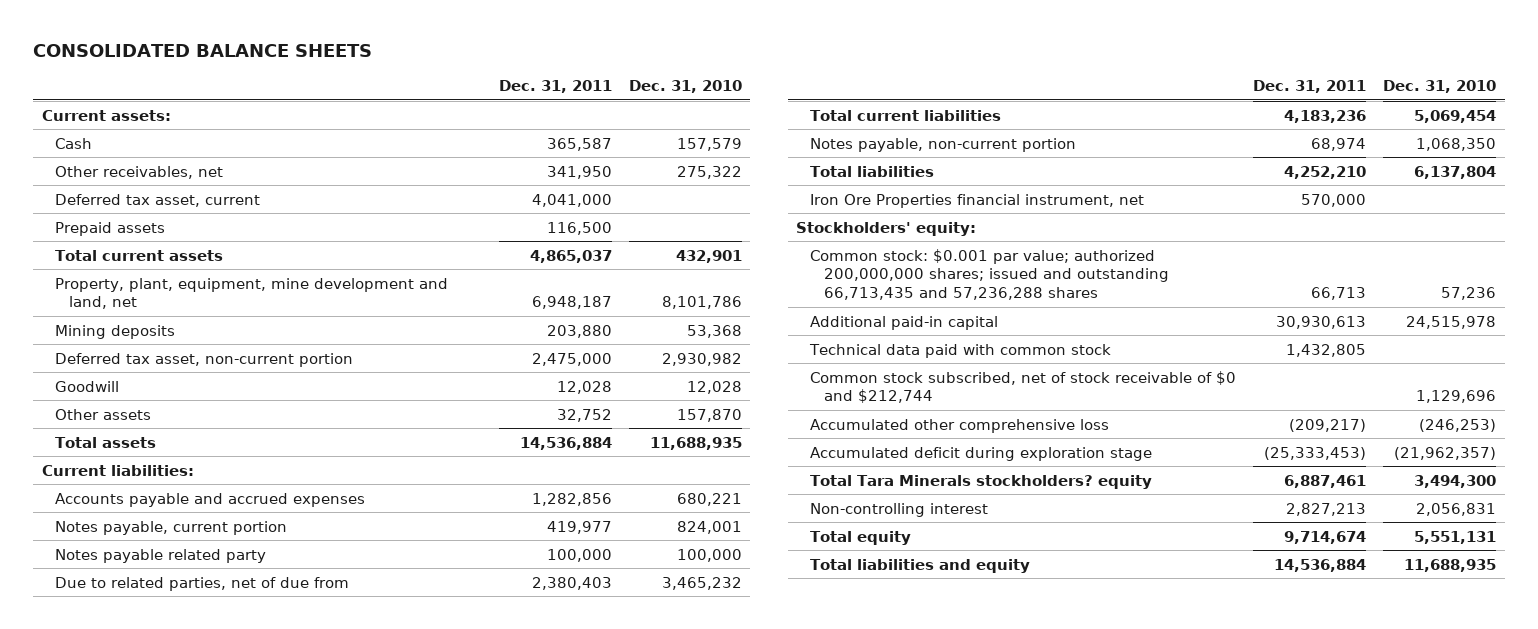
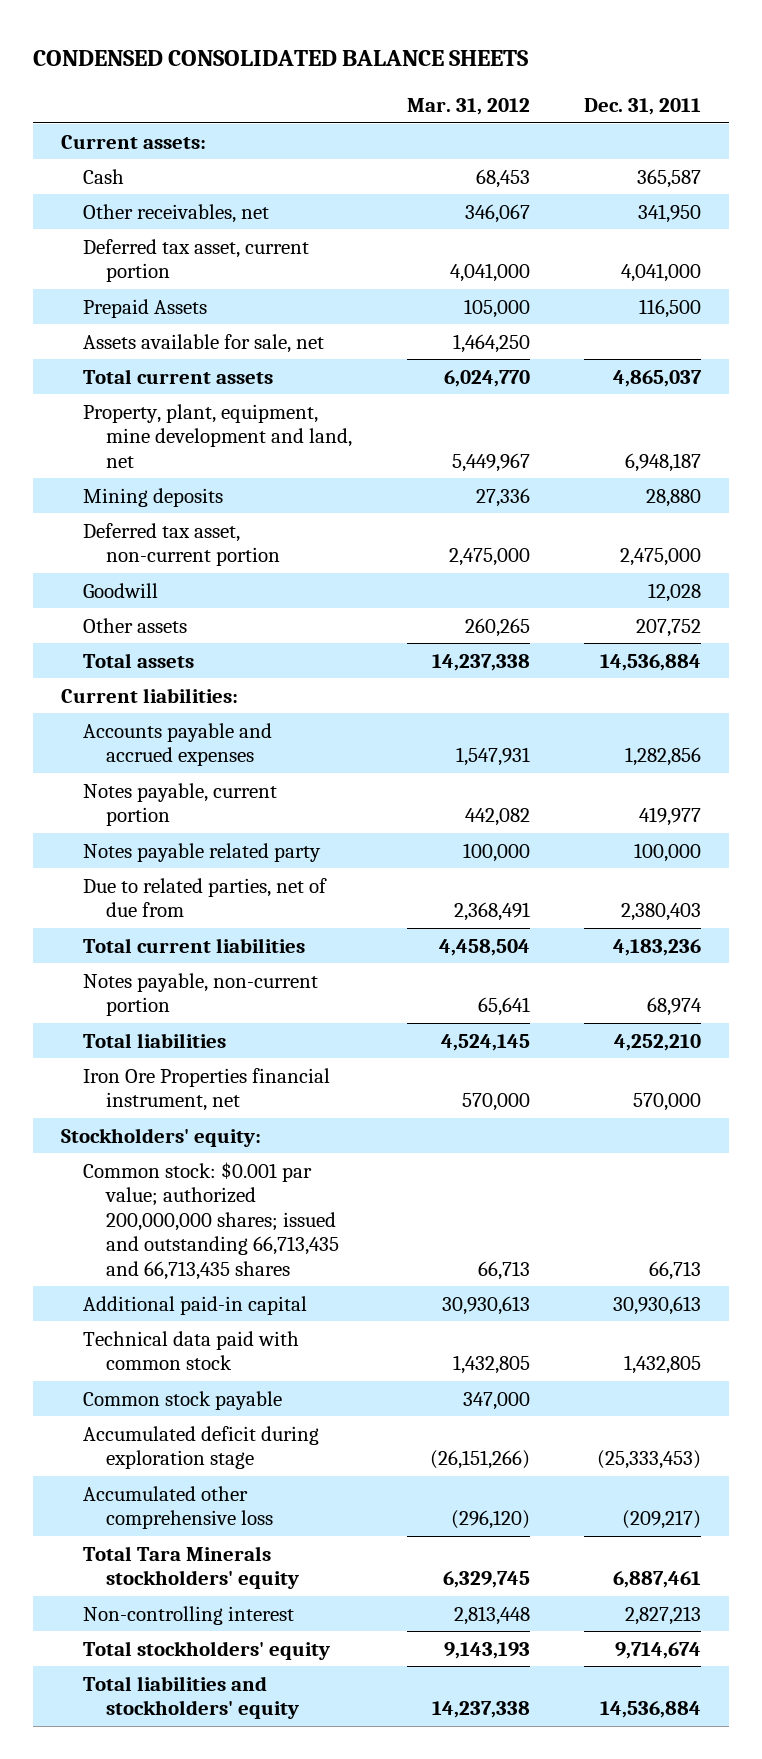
- CONSOLIDATED BALANCE SHEETS
+ CONDENSED CONSOLIDATED BALANCE SHEETS
- | Dec. 31, 2011 | Dec. 31, 2010
+ | Mar. 31, 2012 | Dec. 31, 2011
- Deferred tax asset, current | 4,041,000 |
- Prepaid assets | 116,500 |
+ Deferred tax asset, current portion | 4,041,000 | 4,041,000
+ Prepaid Assets | 105,000 | 116,500
+ Assets available for sale, net | 1,464,250 |
- Mining deposits | 203,880 | 53,368
+ Mining deposits | 27,336 | 28,880
- Other assets | 32,752 | 157,870
+ Other assets | 260,265 | 207,752
- Common stock: $0.001 par value; authorized 200,000,000 shares; issued and outstanding 66,713,435 and 57,236,288 shares | 66,713 | 57,236
+ Common stock: $0.001 par value; authorized 200,000,000 shares; issued and outstanding 66,713,435 and 66,713,435 shares | 66,713 | 66,713
- Common stock subscribed, net of stock receivable of $0 and $212,744 | | 1,129,696
+ Common stock payable | 347,000 |
- Total Tara Minerals stockholders? equity | 6,887,461 | 3,494,300
moved down: Accumulated other comprehensive loss | (296,120) | (209,217)
+ Total Tara Minerals stockholders' equity | 6,329,745 | 6,887,461
- Total equity | 9,714,674 | 5,551,131
- Total liabilities and equity | 14,536,884 | 11,688,935
+ Total stockholders' equity | 9,143,193 | 9,714,674
+ Total liabilities and stockholders' equity | 14,237,338 | 14,536,884

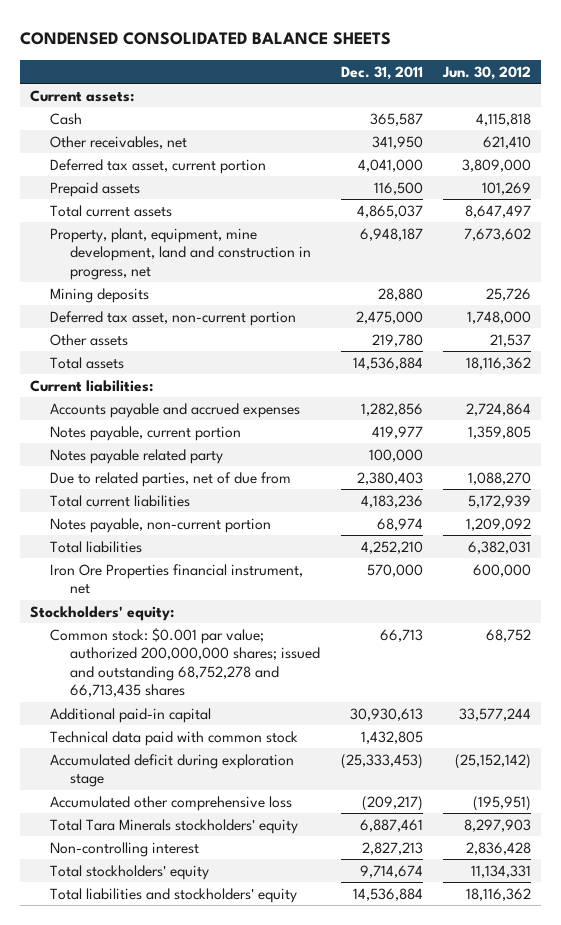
- | Mar. 31, 2012 | Dec. 31, 2011
+ | Dec. 31, 2011 | Jun. 30, 2012
- Prepaid Assets | 105,000 | 116,500
- Assets available for sale, net | 1,464,250 |
+ Prepaid assets | 116,500 | 101,269
- Property, plant, equipment, mine development and land, net | 5,449,967 | 6,948,187
+ Property, plant, equipment, mine development, land and construction in progress, net | 6,948,187 | 7,673,602
- Goodwill | | 12,028
- Other assets | 260,265 | 207,752
+ Other assets | 219,780 | 21,537
- Common stock: $0.001 par value; authorized 200,000,000 shares; issued and outstanding 66,713,435 and 66,713,435 shares | 66,713 | 66,713
+ Common stock: $0.001 par value; authorized 200,000,000 shares; issued and outstanding 68,752,278 and 66,713,435 shares | 66,713 | 68,752
- Common stock payable | 347,000 |

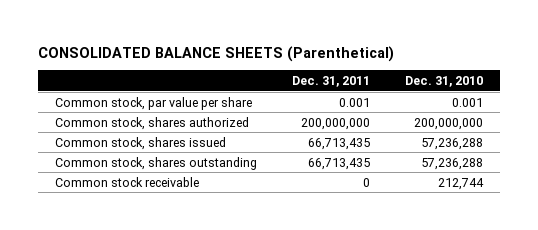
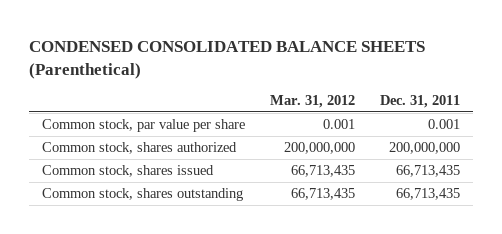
- CONSOLIDATED BALANCE SHEETS (Parenthetical)
+ CONDENSED CONSOLIDATED BALANCE SHEETS (Parenthetical)
- | Dec. 31, 2011 | Dec. 31, 2010
+ | Mar. 31, 2012 | Dec. 31, 2011
- Common stock receivable | 0 | 212,744

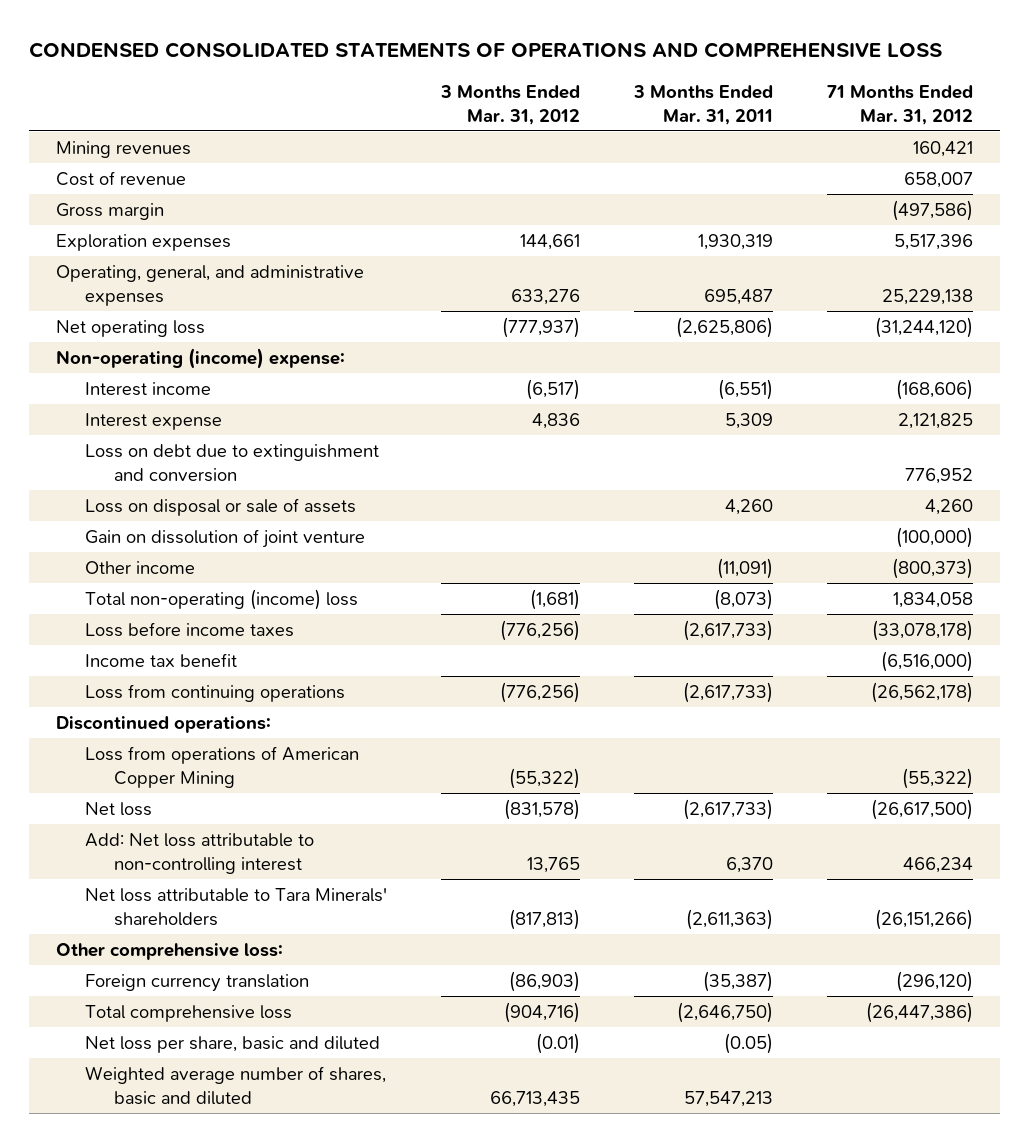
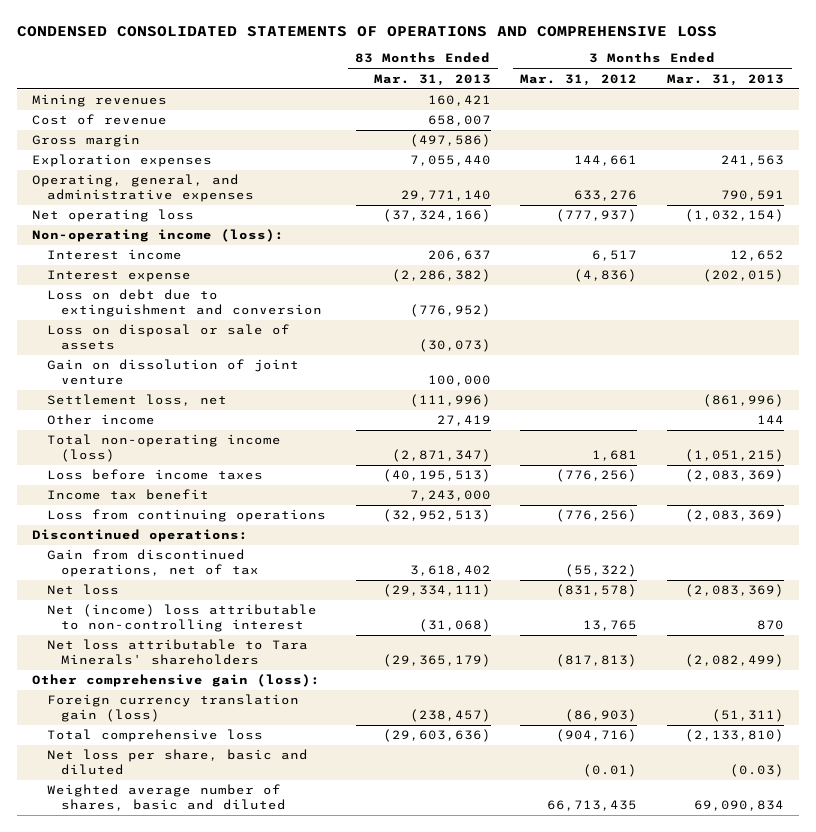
- | 3 Months Ended Mar. 31, 2012 | 3 Months Ended Mar. 31, 2011 | 71 Months Ended Mar. 31, 2012
+ | 83 Months Ended Mar. 31, 2013 | 3 Months Ended Mar. 31, 2012 | 3 Months Ended Mar. 31, 2013
- Non-operating (income) expense:
- Interest income | (6,517) | (6,551) | (168,606)
- Interest expense | 4,836 | 5,309 | 2,121,825
+ Non-operating income (loss):
+ Interest income | 206,637 | 6,517 | 12,652
+ Interest expense | (2,286,382) | (4,836) | (202,015)
+ Settlement loss, net | (111,996) | | (861,996)
- Total non-operating (income) loss | (1,681) | (8,073) | 1,834,058
+ Total non-operating income (loss) | (2,871,347) | 1,681 | (1,051,215)
- Loss from operations of American Copper Mining | (55,322) | | (55,322)
+ Gain from discontinued operations, net of tax | 3,618,402 | (55,322) |
- Add: Net loss attributable to non-controlling interest | 13,765 | 6,370 | 466,234
+ Net (income) loss attributable to non-controlling interest | (31,068) | 13,765 | 870
- Other comprehensive loss:
- Foreign currency translation | (86,903) | (35,387) | (296,120)
+ Other comprehensive gain (loss):
+ Foreign currency translation gain (loss) | (238,457) | (86,903) | (51,311)

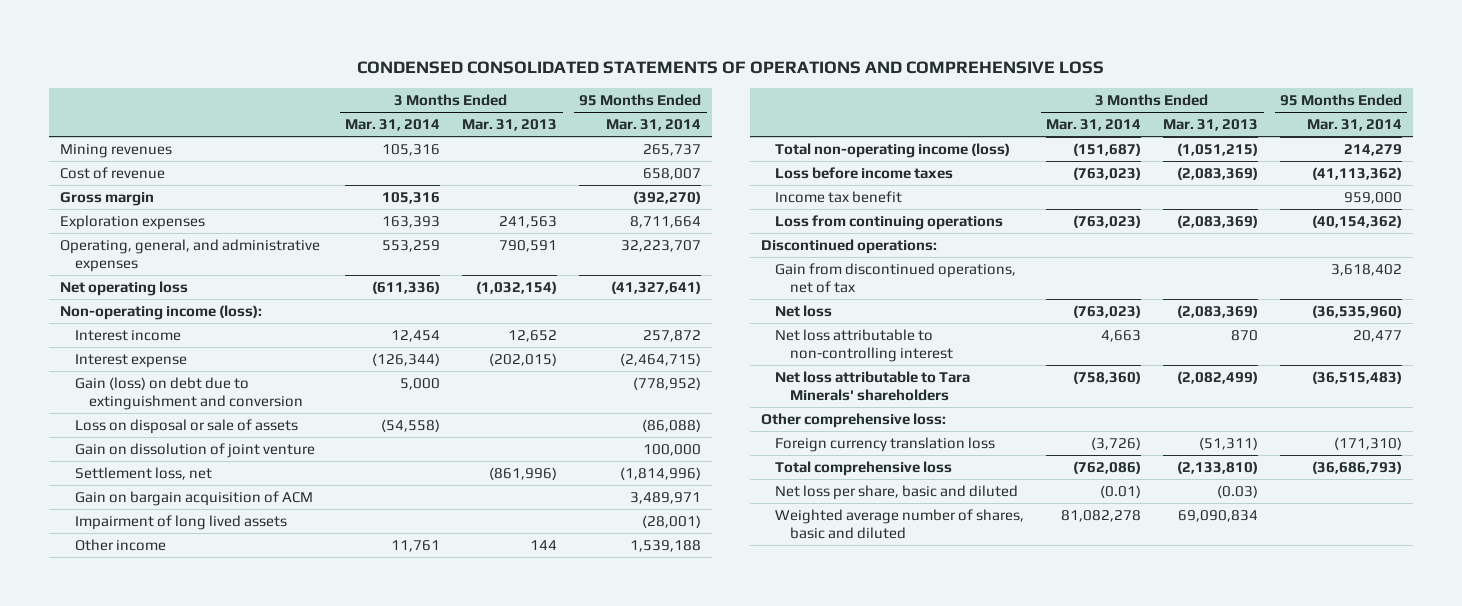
- | 83 Months Ended Mar. 31, 2013 | 3 Months Ended Mar. 31, 2012 | 3 Months Ended Mar. 31, 2013
+ | 3 Months Ended Mar. 31, 2014 | 3 Months Ended Mar. 31, 2013 | 95 Months Ended Mar. 31, 2014
- Loss on debt due to extinguishment and conversion | (776,952) | |
+ Gain (loss) on debt due to extinguishment and conversion | 5,000 | | (778,952)
+ Gain on bargain acquisition of ACM | | | 3,489,971
+ Impairment of long lived assets | | | (28,001)
- Net (income) loss attributable to non-controlling interest | (31,068) | 13,765 | 870
+ Net loss attributable to non-controlling interest | 4,663 | 870 | 20,477
- Other comprehensive gain (loss):
- Foreign currency translation gain (loss) | (238,457) | (86,903) | (51,311)
+ Other comprehensive loss:
+ Foreign currency translation loss | (3,726) | (51,311) | (171,310)

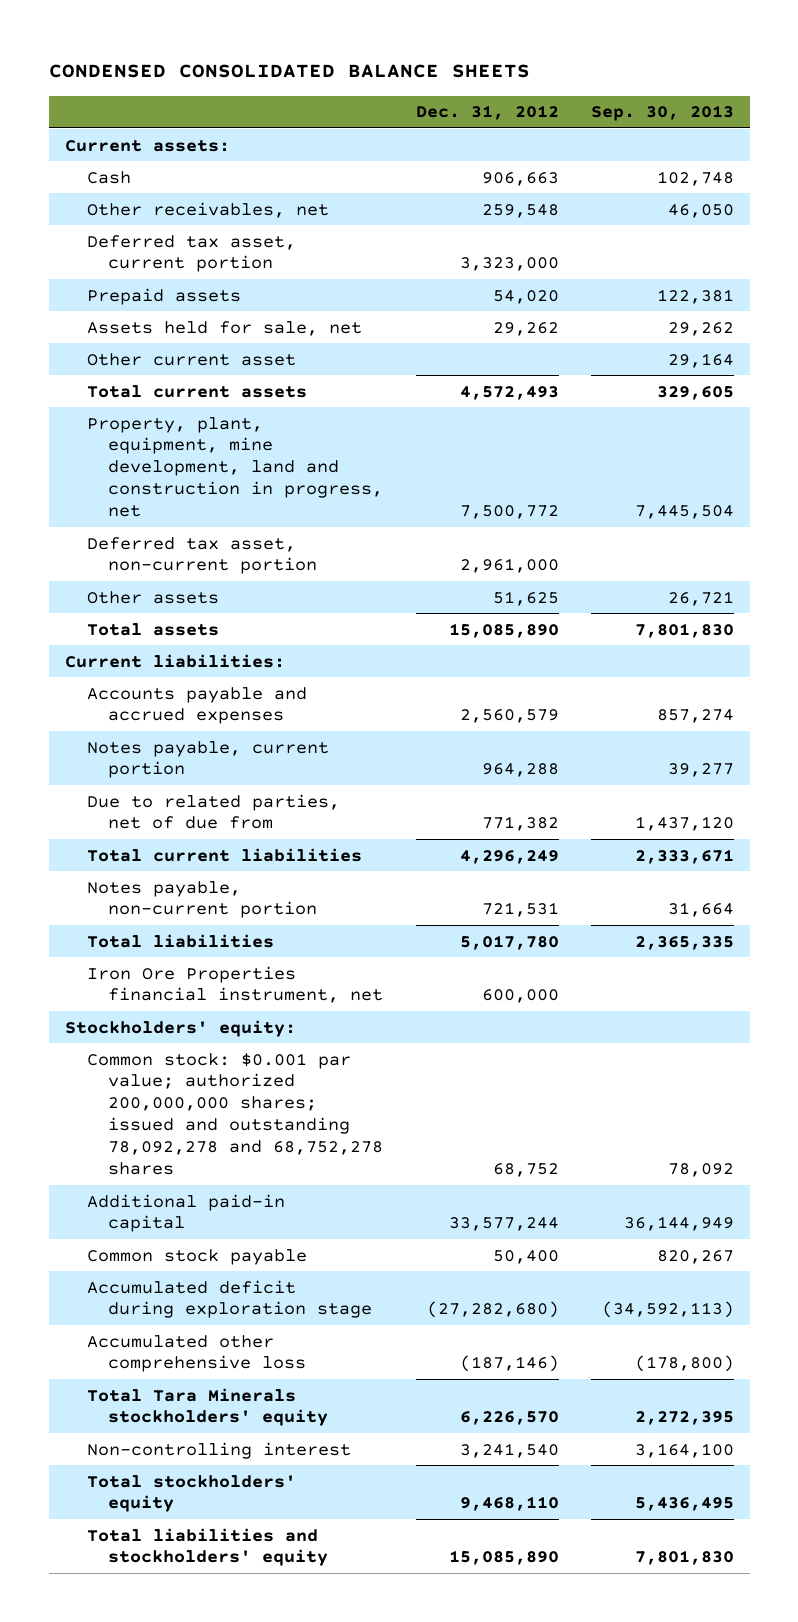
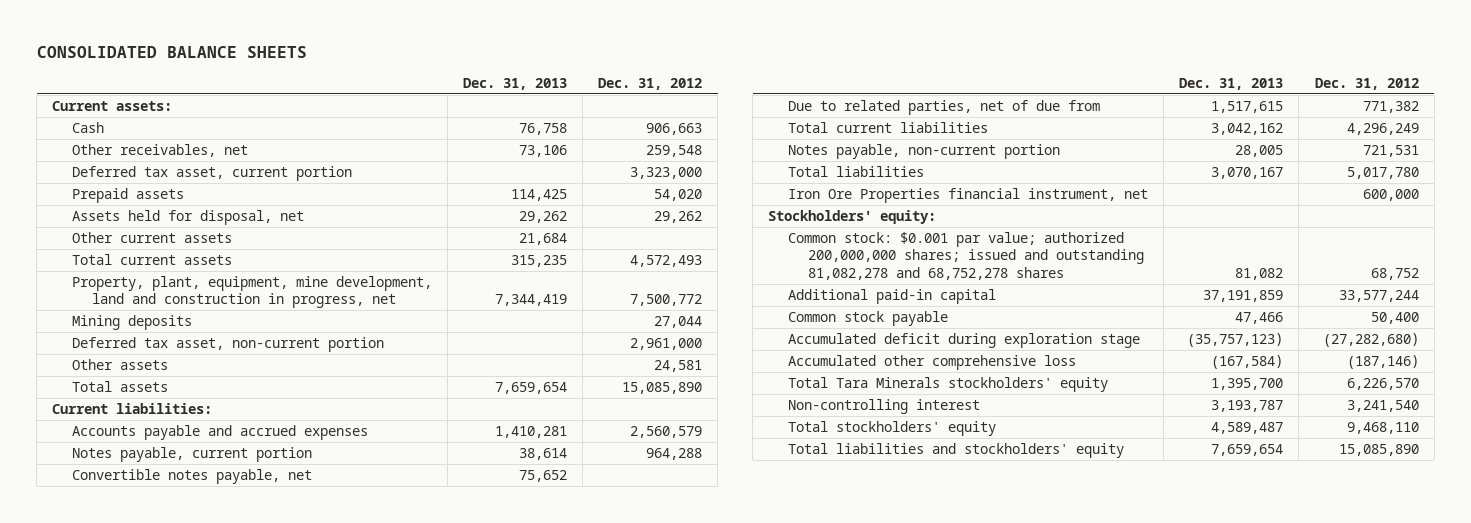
- CONDENSED CONSOLIDATED BALANCE SHEETS
+ CONSOLIDATED BALANCE SHEETS
- | Dec. 31, 2012 | Sep. 30, 2013
+ | Dec. 31, 2013 | Dec. 31, 2012
- Assets held for sale, net | 29,262 | 29,262
- Other current asset | | 29,164
+ Assets held for disposal, net | 29,262 | 29,262
+ Other current assets | 21,684 |
+ Mining deposits | | 27,044
- Other assets | 51,625 | 26,721
+ Other assets | | 24,581
+ Convertible notes payable, net | 75,652 |
- Common stock: $0.001 par value; authorized 200,000,000 shares; issued and outstanding 78,092,278 and 68,752,278 shares | 68,752 | 78,092
+ Common stock: $0.001 par value; authorized 200,000,000 shares; issued and outstanding 81,082,278 and 68,752,278 shares | 81,082 | 68,752

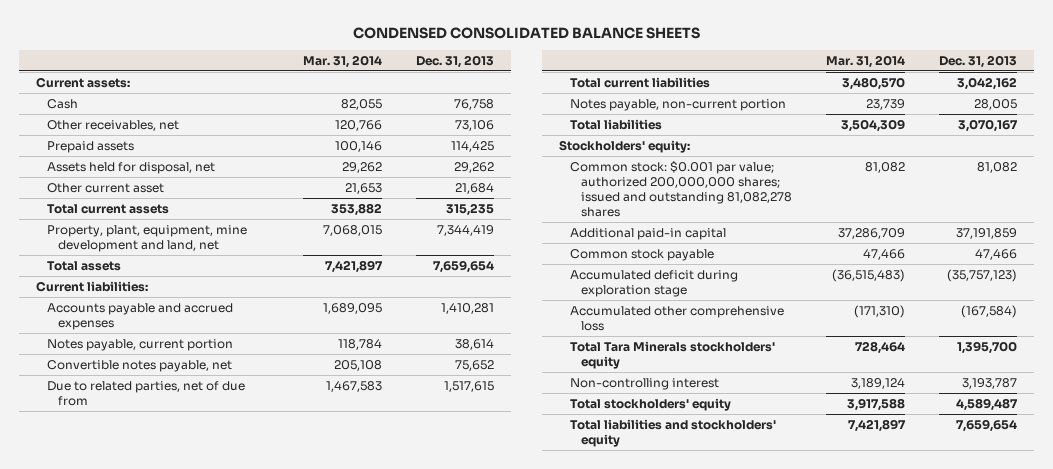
- CONSOLIDATED BALANCE SHEETS
+ CONDENSED CONSOLIDATED BALANCE SHEETS
- | Dec. 31, 2013 | Dec. 31, 2012
+ | Mar. 31, 2014 | Dec. 31, 2013
- Deferred tax asset, current portion | | 3,323,000
- Other current assets | 21,684 |
+ Other current asset | 21,653 | 21,684
- Property, plant, equipment, mine development, land and construction in progress, net | 7,344,419 | 7,500,772
- Mining deposits | | 27,044
- Deferred tax asset, non-current portion | | 2,961,000
- Other assets | | 24,581
+ Property, plant, equipment, mine development and land, net | 7,068,015 | 7,344,419
- Iron Ore Properties financial instrument, net | | 600,000
- Common stock: $0.001 par value; authorized 200,000,000 shares; issued and outstanding 81,082,278 and 68,752,278 shares | 81,082 | 68,752
+ Common stock: $0.001 par value; authorized 200,000,000 shares; issued and outstanding 81,082,278 shares | 81,082 | 81,082

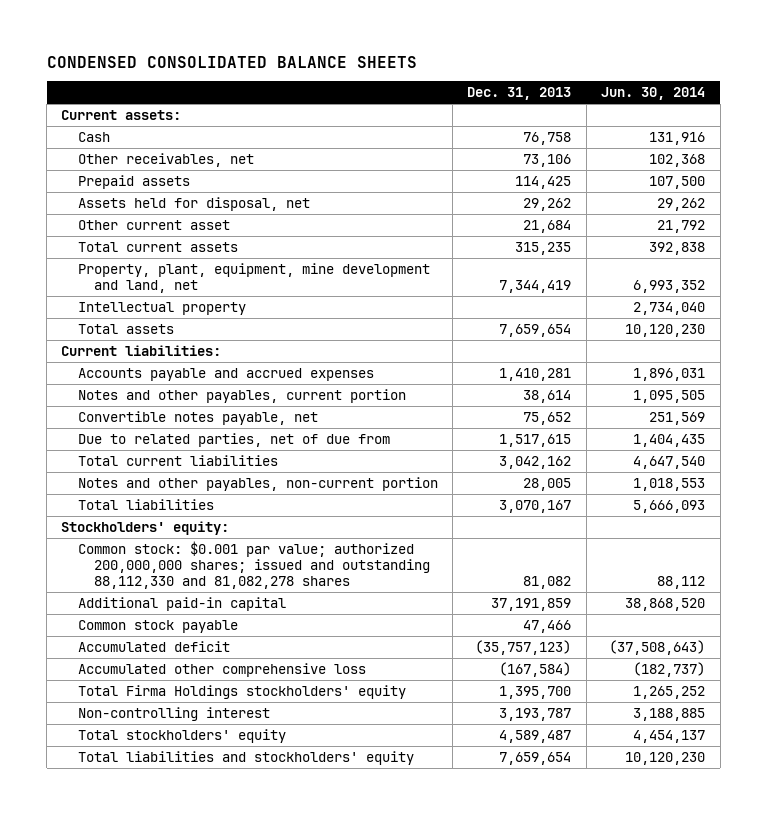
- | Mar. 31, 2014 | Dec. 31, 2013
+ | Dec. 31, 2013 | Jun. 30, 2014
+ Intellectual property | | 2,734,040
- Notes payable, current portion | 118,784 | 38,614
+ Notes and other payables, current portion | 38,614 | 1,095,505
- Notes payable, non-current portion | 23,739 | 28,005
+ Notes and other payables, non-current portion | 28,005 | 1,018,553
- Common stock: $0.001 par value; authorized 200,000,000 shares; issued and outstanding 81,082,278 shares | 81,082 | 81,082
+ Common stock: $0.001 par value; authorized 200,000,000 shares; issued and outstanding 88,112,330 and 81,082,278 shares | 81,082 | 88,112
- Accumulated deficit during exploration stage | (36,515,483) | (35,757,123)
+ Accumulated deficit | (35,757,123) | (37,508,643)
- Total Tara Minerals stockholders' equity | 728,464 | 1,395,700
+ Total Firma Holdings stockholders' equity | 1,395,700 | 1,265,252

